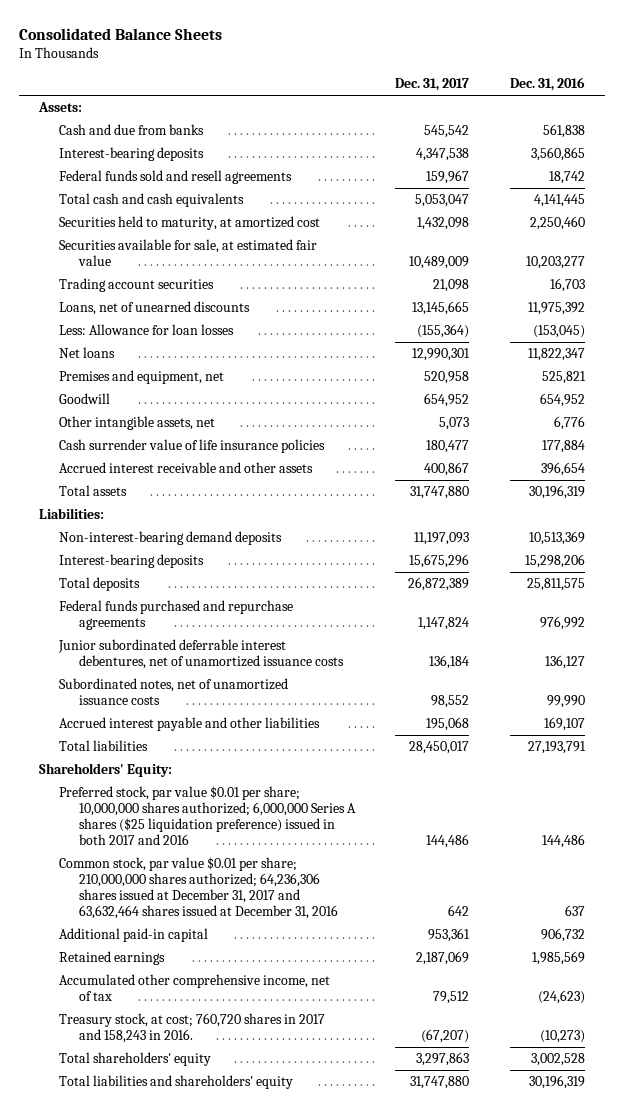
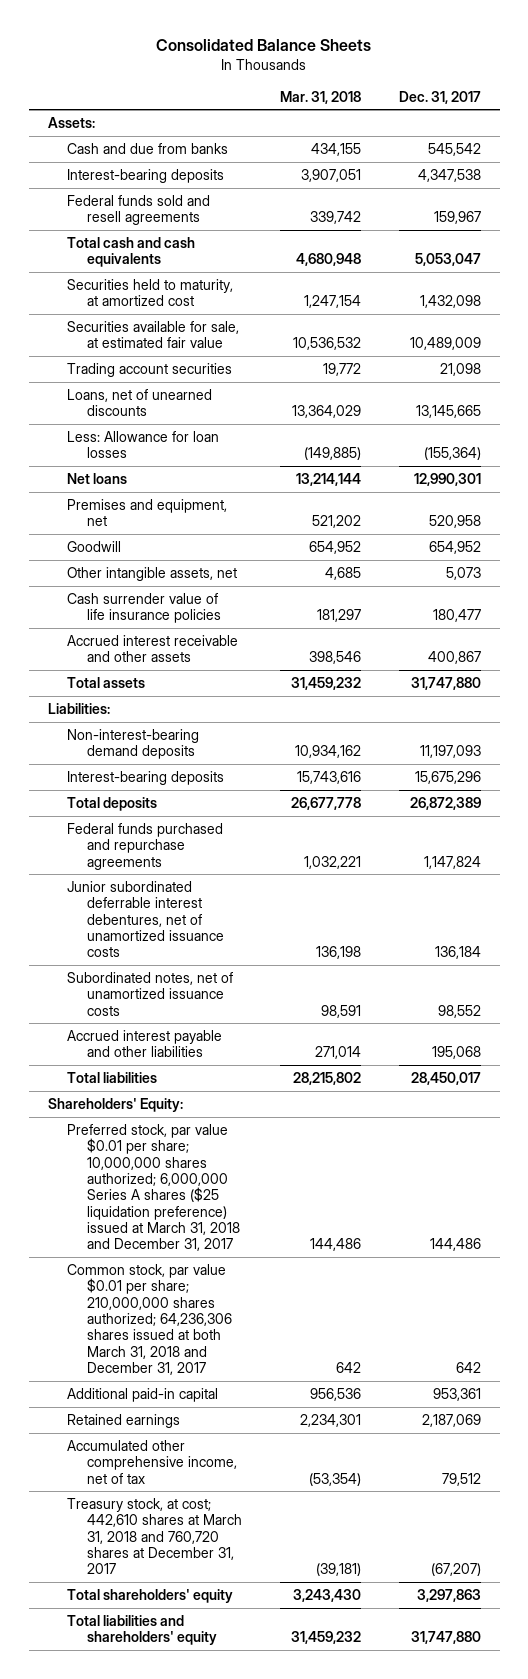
- | Dec. 31, 2017 | Dec. 31, 2016
+ | Mar. 31, 2018 | Dec. 31, 2017
- Preferred stock, par value $0.01 per share; 10,000,000 shares authorized; 6,000,000 Series A shares ($25 liquidation preference) issued in both 2017 and 2016 | 144,486 | 144,486
- Common stock, par value $0.01 per share; 210,000,000 shares authorized; 64,236,306 shares issued at December 31, 2017 and 63,632,464 shares issued at December 31, 2016 | 642 | 637
+ Preferred stock, par value $0.01 per share; 10,000,000 shares authorized; 6,000,000 Series A shares ($25 liquidation preference) issued at March 31, 2018 and December 31, 2017 | 144,486 | 144,486
+ Common stock, par value $0.01 per share; 210,000,000 shares authorized; 64,236,306 shares issued at both March 31, 2018 and December 31, 2017 | 642 | 642
- Treasury stock, at cost; 760,720 shares in 2017 and 158,243 in 2016. | (67,207) | (10,273)
+ Treasury stock, at cost; 442,610 shares at March 31, 2018 and 760,720 shares at December 31, 2017 | (39,181) | (67,207)

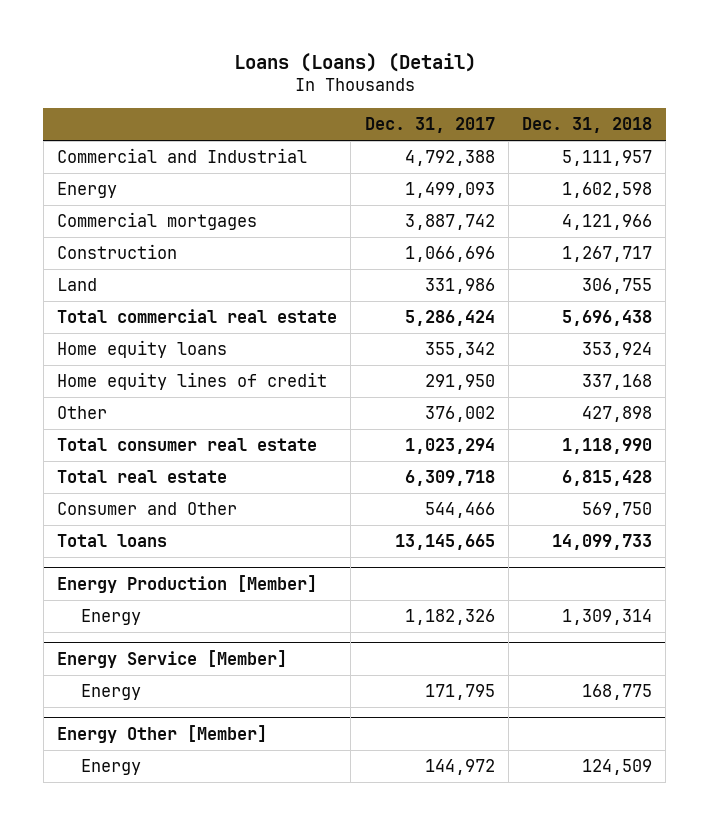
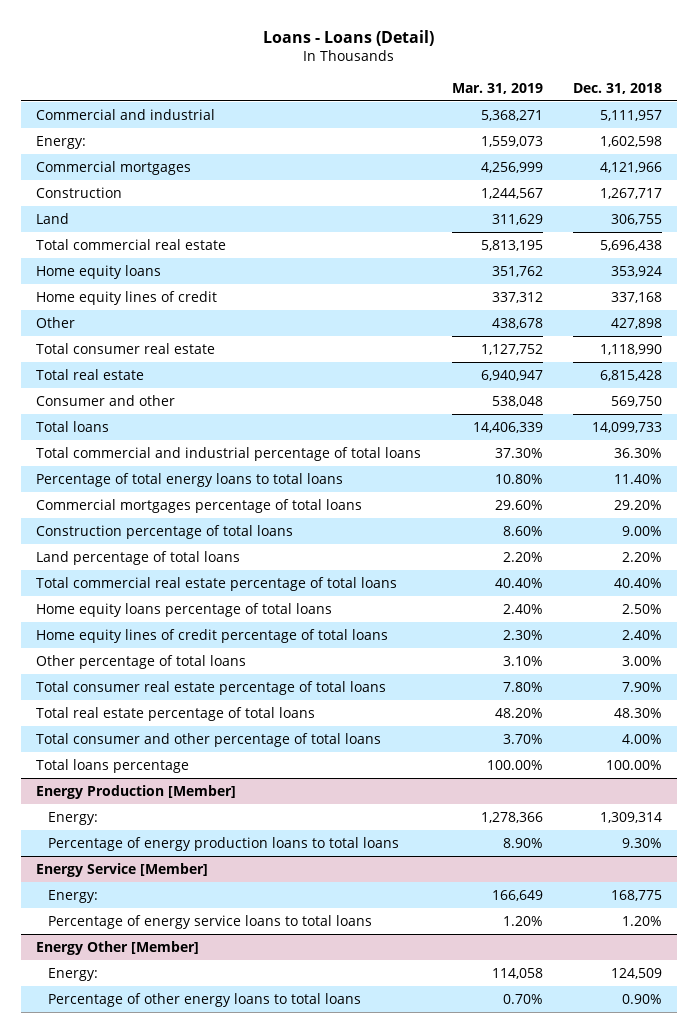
- Loans (Loans) (Detail)
+ Loans - Loans (Detail)
- | Dec. 31, 2017 | Dec. 31, 2018
+ | Mar. 31, 2019 | Dec. 31, 2018
- Commercial and Industrial | 4,792,388 | 5,111,957
- Energy | 1,499,093 | 1,602,598
+ Commercial and industrial | 5,368,271 | 5,111,957
+ Energy: | 1,559,073 | 1,602,598
- Consumer and Other | 544,466 | 569,750
+ Consumer and other | 538,048 | 569,750
+ Total commercial and industrial percentage of total loans | 37.30% | 36.30%
+ Percentage of total energy loans to total loans | 10.80% | 11.40%
+ Commercial mortgages percentage of total loans | 29.60% | 29.20%
+ Construction percentage of total loans | 8.60% | 9.00%
+ Land percentage of total loans | 2.20% | 2.20%
+ Total commercial real estate percentage of total loans | 40.40% | 40.40%
+ Home equity loans percentage of total loans | 2.40% | 2.50%
+ Home equity lines of credit percentage of total loans | 2.30% | 2.40%
+ Other percentage of total loans | 3.10% | 3.00%
+ Total consumer real estate percentage of total loans | 7.80% | 7.90%
+ Total real estate percentage of total loans | 48.20% | 48.30%
+ Total consumer and other percentage of total loans | 3.70% | 4.00%
+ Total loans percentage | 100.00% | 100.00%
@ Energy Production [Member]
- Energy | 1,182,326 | 1,309,314
+ Energy: | 1,278,366 | 1,309,314
+ Percentage of energy production loans to total loans | 8.90% | 9.30%
@ Energy Service [Member]
- Energy | 171,795 | 168,775
+ Energy: | 166,649 | 168,775
+ Percentage of energy service loans to total loans | 1.20% | 1.20%
@ Energy Other [Member]
- Energy | 144,972 | 124,509
+ Energy: | 114,058 | 124,509
+ Percentage of other energy loans to total loans | 0.70% | 0.90%

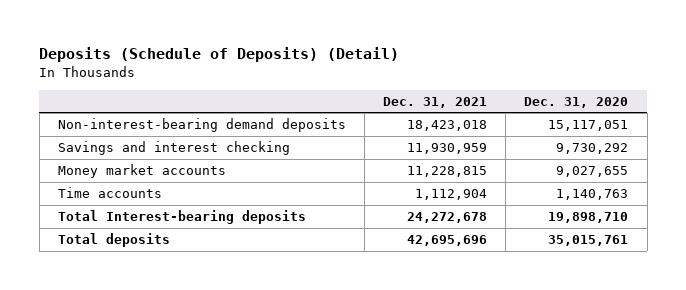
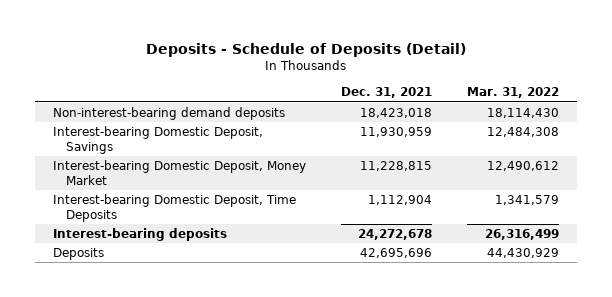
- Deposits (Schedule of Deposits) (Detail)
+ Deposits - Schedule of Deposits (Detail)
- | Dec. 31, 2021 | Dec. 31, 2020
+ | Dec. 31, 2021 | Mar. 31, 2022
- Savings and interest checking | 11,930,959 | 9,730,292
- Money market accounts | 11,228,815 | 9,027,655
- Time accounts | 1,112,904 | 1,140,763
- Total Interest-bearing deposits | 24,272,678 | 19,898,710
- Total deposits | 42,695,696 | 35,015,761
+ Interest-bearing Domestic Deposit, Savings | 11,930,959 | 12,484,308
+ Interest-bearing Domestic Deposit, Money Market | 11,228,815 | 12,490,612
+ Interest-bearing Domestic Deposit, Time Deposits | 1,112,904 | 1,341,579
+ Interest-bearing deposits | 24,272,678 | 26,316,499
+ Deposits | 42,695,696 | 44,430,929

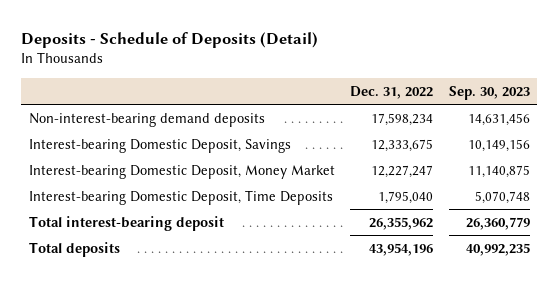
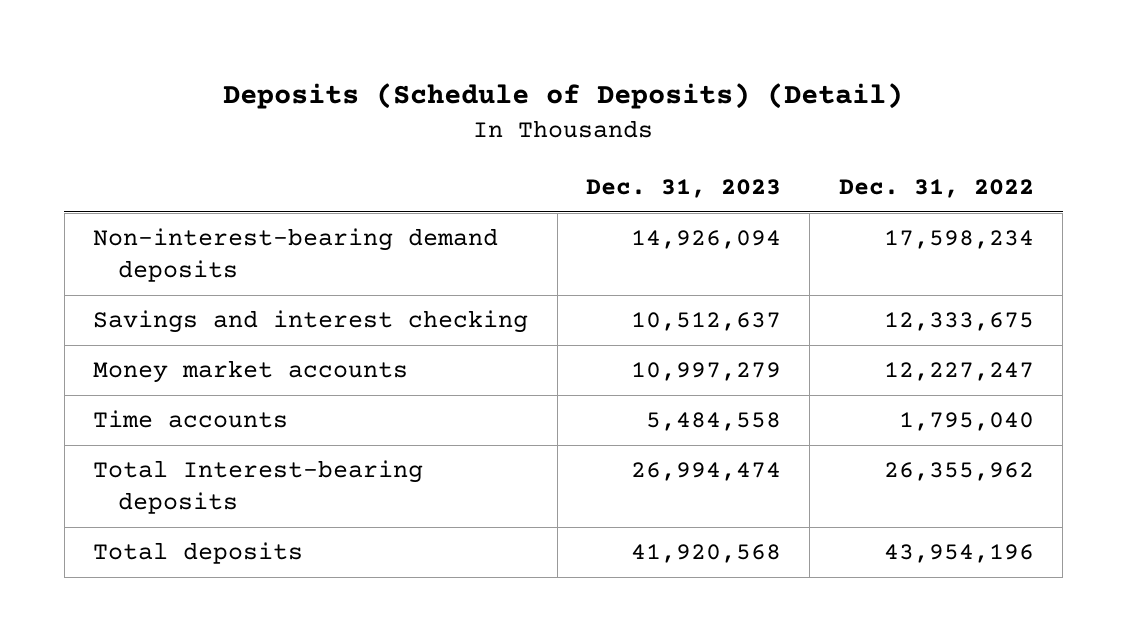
- Deposits - Schedule of Deposits (Detail)
+ Deposits (Schedule of Deposits) (Detail)
- | Dec. 31, 2022 | Sep. 30, 2023
+ | Dec. 31, 2023 | Dec. 31, 2022
- Interest-bearing Domestic Deposit, Savings | 12,333,675 | 10,149,156
- Interest-bearing Domestic Deposit, Money Market | 12,227,247 | 11,140,875
- Interest-bearing Domestic Deposit, Time Deposits | 1,795,040 | 5,070,748
- Total interest-bearing deposit | 26,355,962 | 26,360,779
+ Savings and interest checking | 10,512,637 | 12,333,675
+ Money market accounts | 10,997,279 | 12,227,247
+ Time accounts | 5,484,558 | 1,795,040
+ Total Interest-bearing deposits | 26,994,474 | 26,355,962

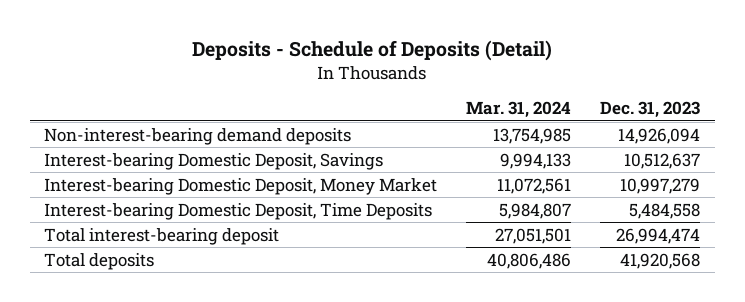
- Deposits (Schedule of Deposits) (Detail)
+ Deposits - Schedule of Deposits (Detail)
- | Dec. 31, 2023 | Dec. 31, 2022
+ | Mar. 31, 2024 | Dec. 31, 2023
- Savings and interest checking | 10,512,637 | 12,333,675
- Money market accounts | 10,997,279 | 12,227,247
- Time accounts | 5,484,558 | 1,795,040
- Total Interest-bearing deposits | 26,994,474 | 26,355,962
+ Interest-bearing Domestic Deposit, Savings | 9,994,133 | 10,512,637
+ Interest-bearing Domestic Deposit, Money Market | 11,072,561 | 10,997,279
+ Interest-bearing Domestic Deposit, Time Deposits | 5,984,807 | 5,484,558
+ Total interest-bearing deposit | 27,051,501 | 26,994,474

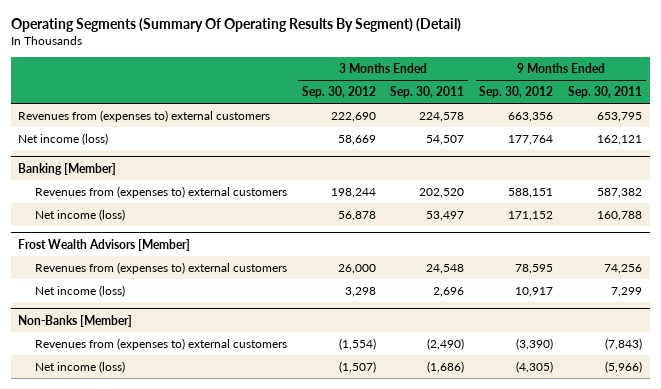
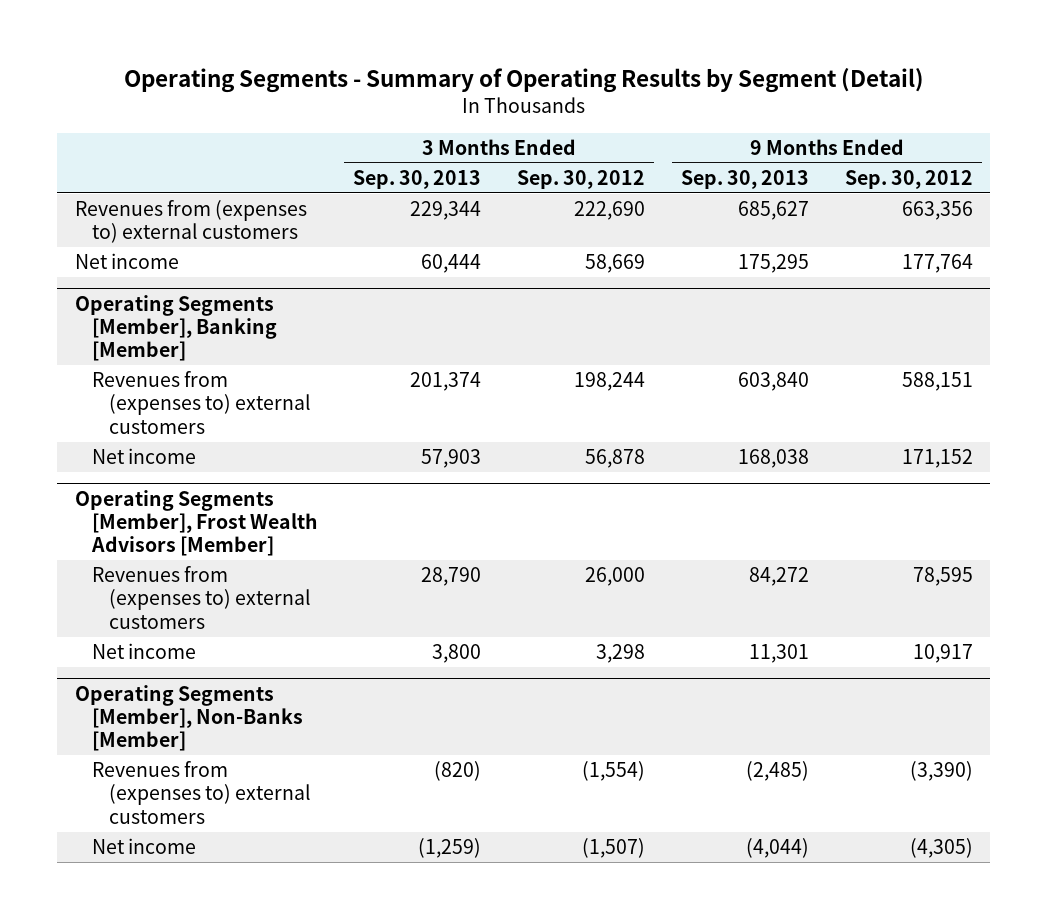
- Operating Segments (Summary Of Operating Results By Segment) (Detail)
+ Operating Segments - Summary of Operating Results by Segment (Detail)
- | 3 Months Ended Sep. 30, 2012 | 3 Months Ended Sep. 30, 2011 | 9 Months Ended Sep. 30, 2012 | 9 Months Ended Sep. 30, 2011
+ | 3 Months Ended Sep. 30, 2013 | 3 Months Ended Sep. 30, 2012 | 9 Months Ended Sep. 30, 2013 | 9 Months Ended Sep. 30, 2012
- Net income (loss) | 58,669 | 54,507 | 177,764 | 162,121
- Banking [Member]
+ Net income | 60,444 | 58,669 | 175,295 | 177,764
+ Operating Segments [Member], Banking [Member]
- Net income (loss) | 56,878 | 53,497 | 171,152 | 160,788
- Frost Wealth Advisors [Member]
+ Net income | 57,903 | 56,878 | 168,038 | 171,152
+ Operating Segments [Member], Frost Wealth Advisors [Member]
- Net income (loss) | 3,298 | 2,696 | 10,917 | 7,299
- Non-Banks [Member]
+ Net income | 3,800 | 3,298 | 11,301 | 10,917
+ Operating Segments [Member], Non-Banks [Member]
- Net income (loss) | (1,507) | (1,686) | (4,305) | (5,966)
+ Net income | (1,259) | (1,507) | (4,044) | (4,305)

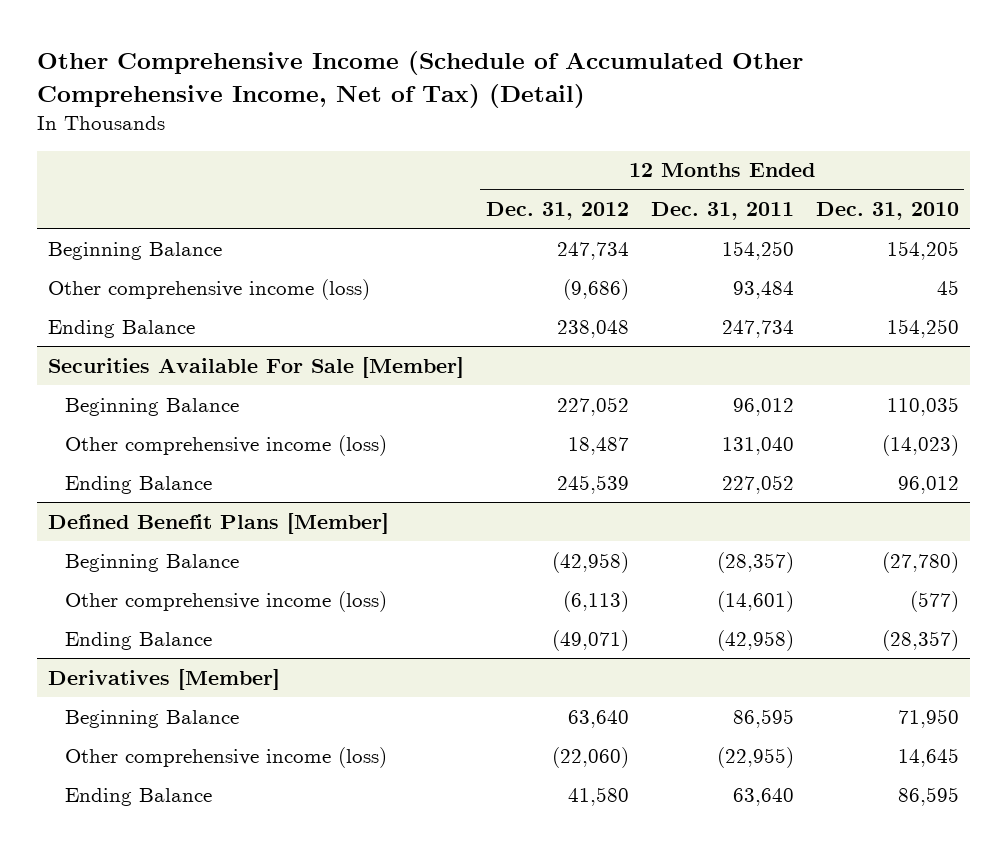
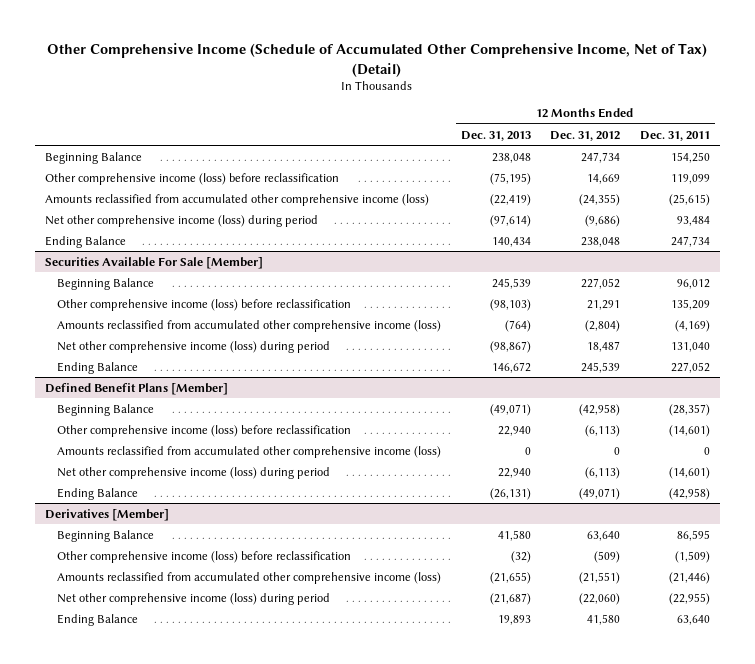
- | 12 Months Ended Dec. 31, 2012 | 12 Months Ended Dec. 31, 2011 | 12 Months Ended Dec. 31, 2010
+ | 12 Months Ended Dec. 31, 2013 | 12 Months Ended Dec. 31, 2012 | 12 Months Ended Dec. 31, 2011
- Other comprehensive income (loss) | (9,686) | 93,484 | 45
+ Other comprehensive income (loss) before reclassification | (75,195) | 14,669 | 119,099
+ Amounts reclassified from accumulated other comprehensive income (loss) | (22,419) | (24,355) | (25,615)
+ Net other comprehensive income (loss) during period | (97,614) | (9,686) | 93,484
@ Securities Available For Sale [Member]
- Other comprehensive income (loss) | 18,487 | 131,040 | (14,023)
+ Other comprehensive income (loss) before reclassification | (98,103) | 21,291 | 135,209
+ Amounts reclassified from accumulated other comprehensive income (loss) | (764) | (2,804) | (4,169)
+ Net other comprehensive income (loss) during period | (98,867) | 18,487 | 131,040
@ Defined Benefit Plans [Member]
- Other comprehensive income (loss) | (6,113) | (14,601) | (577)
+ Other comprehensive income (loss) before reclassification | 22,940 | (6,113) | (14,601)
+ Amounts reclassified from accumulated other comprehensive income (loss) | 0 | 0 | 0
+ Net other comprehensive income (loss) during period | 22,940 | (6,113) | (14,601)
@ Derivatives [Member]
- Other comprehensive income (loss) | (22,060) | (22,955) | 14,645
+ Other comprehensive income (loss) before reclassification | (32) | (509) | (1,509)
+ Amounts reclassified from accumulated other comprehensive income (loss) | (21,655) | (21,551) | (21,446)
+ Net other comprehensive income (loss) during period | (21,687) | (22,060) | (22,955)

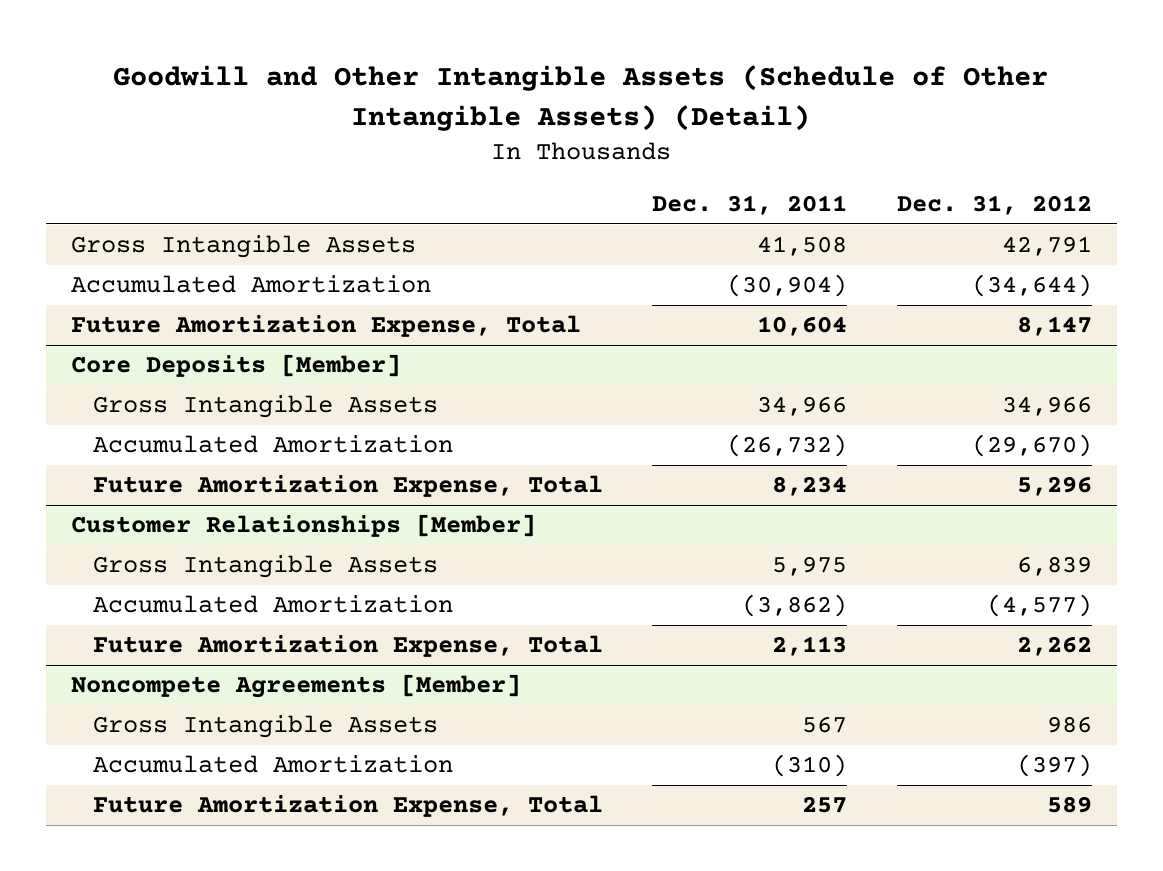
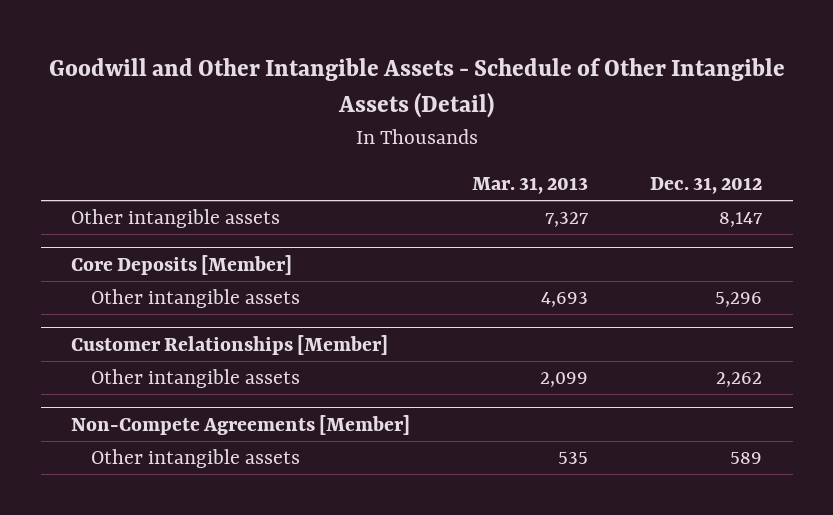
- Goodwill and Other Intangible Assets (Schedule of Other Intangible Assets) (Detail)
+ Goodwill and Other Intangible Assets - Schedule of Other Intangible Assets (Detail)
- | Dec. 31, 2011 | Dec. 31, 2012
+ | Mar. 31, 2013 | Dec. 31, 2012
- Gross Intangible Assets | 41,508 | 42,791
- Accumulated Amortization | (30,904) | (34,644)
- Future Amortization Expense, Total | 10,604 | 8,147
+ Other intangible assets | 7,327 | 8,147
@ Core Deposits [Member]
- Gross Intangible Assets | 34,966 | 34,966
- Accumulated Amortization | (26,732) | (29,670)
- Future Amortization Expense, Total | 8,234 | 5,296
+ Other intangible assets | 4,693 | 5,296
@ Customer Relationships [Member]
- Gross Intangible Assets | 5,975 | 6,839
- Accumulated Amortization | (3,862) | (4,577)
- Future Amortization Expense, Total | 2,113 | 2,262
- Noncompete Agreements [Member]
- Gross Intangible Assets | 567 | 986
- Accumulated Amortization | (310) | (397)
- Future Amortization Expense, Total | 257 | 589
@ Customer Relationships [Member]
+ Other intangible assets | 2,099 | 2,262
+ Non-Compete Agreements [Member]
+ Other intangible assets | 535 | 589

